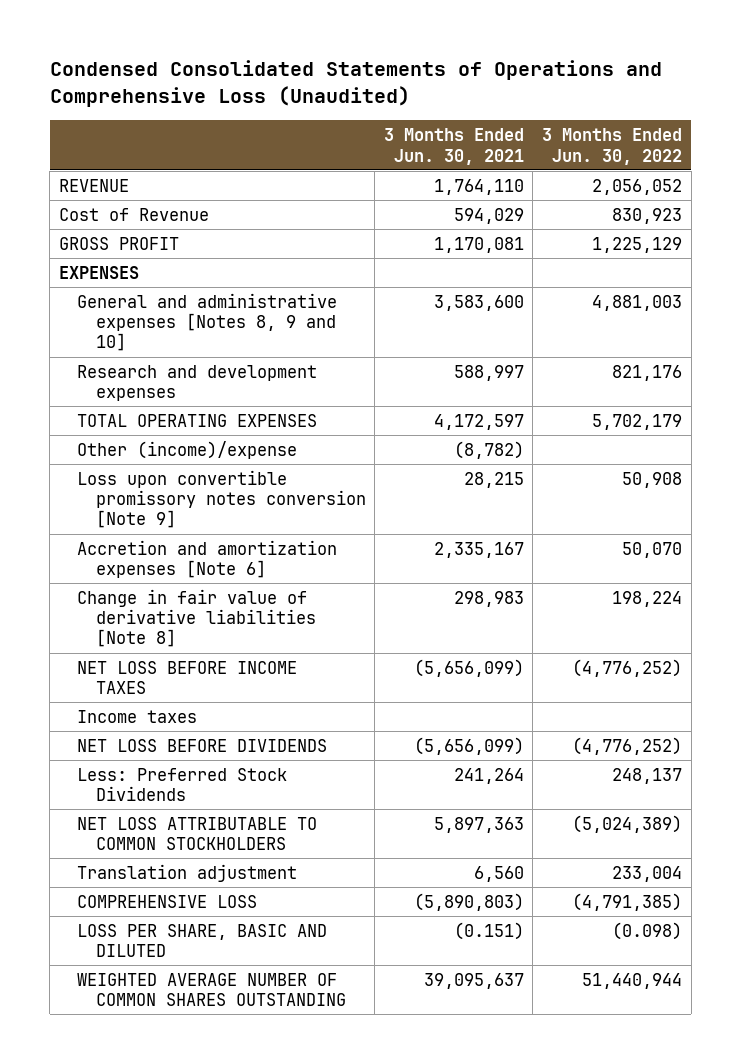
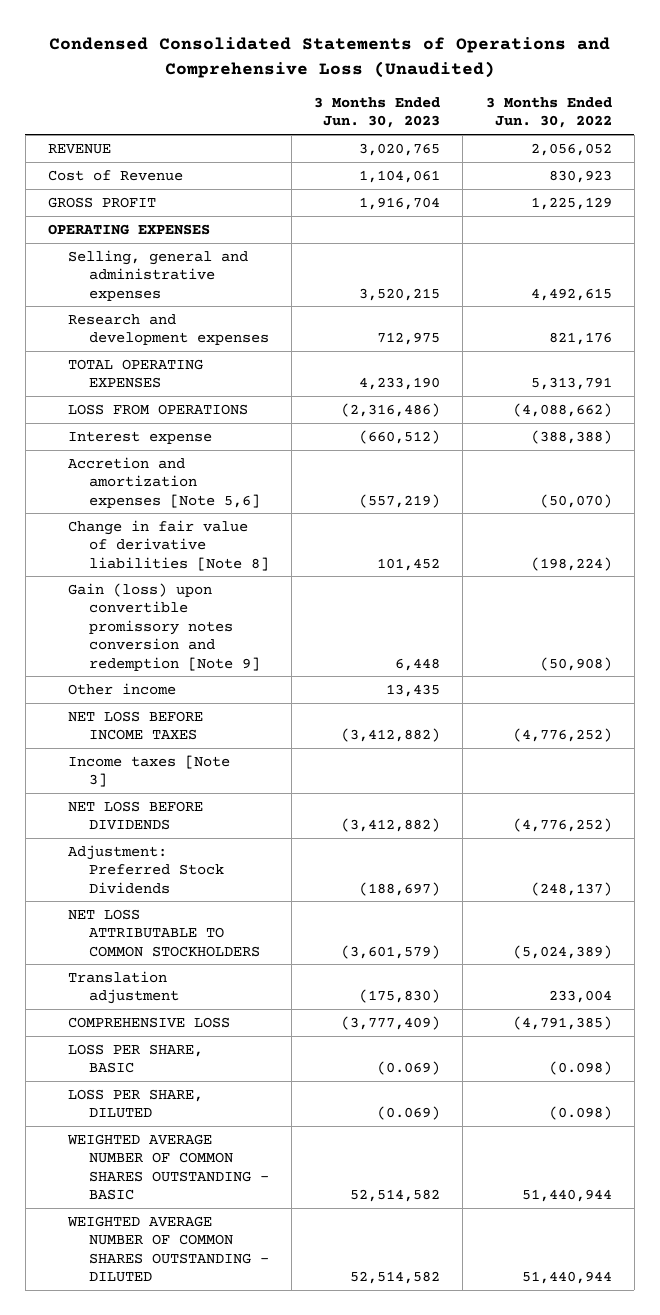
- | 3 Months Ended Jun. 30, 2021 | 3 Months Ended Jun. 30, 2022
+ | 3 Months Ended Jun. 30, 2023 | 3 Months Ended Jun. 30, 2022
- EXPENSES
- General and administrative expenses [Notes 8, 9 and 10] | 3,583,600 | 4,881,003
+ OPERATING EXPENSES
+ Selling, general and administrative expenses | 3,520,215 | 4,492,615
- TOTAL OPERATING EXPENSES | 4,172,597 | 5,702,179
- Other (income)/expense | (8,782) |
- Loss upon convertible promissory notes conversion [Note 9] | 28,215 | 50,908
- Accretion and amortization expenses [Note 6] | 2,335,167 | 50,070
- Change in fair value of derivative liabilities [Note 8] | 298,983 | 198,224
+ TOTAL OPERATING EXPENSES | 4,233,190 | 5,313,791
+ LOSS FROM OPERATIONS | (2,316,486) | (4,088,662)
+ Interest expense | (660,512) | (388,388)
+ Accretion and amortization expenses [Note 5,6] | (557,219) | (50,070)
+ Change in fair value of derivative liabilities [Note 8] | 101,452 | (198,224)
+ Gain (loss) upon convertible promissory notes conversion and redemption [Note 9] | 6,448 | (50,908)
+ Other income | 13,435 |
- Income taxes
+ Income taxes [Note 3]
- Less: Preferred Stock Dividends | 241,264 | 248,137
+ Adjustment: Preferred Stock Dividends | (188,697) | (248,137)
- LOSS PER SHARE, BASIC AND DILUTED | (0.151) | (0.098)
- WEIGHTED AVERAGE NUMBER OF COMMON SHARES OUTSTANDING | 39,095,637 | 51,440,944
+ LOSS PER SHARE, BASIC | (0.069) | (0.098)
+ LOSS PER SHARE, DILUTED | (0.069) | (0.098)
+ WEIGHTED AVERAGE NUMBER OF COMMON SHARES OUTSTANDING - BASIC | 52,514,582 | 51,440,944
+ WEIGHTED AVERAGE NUMBER OF COMMON SHARES OUTSTANDING - DILUTED | 52,514,582 | 51,440,944

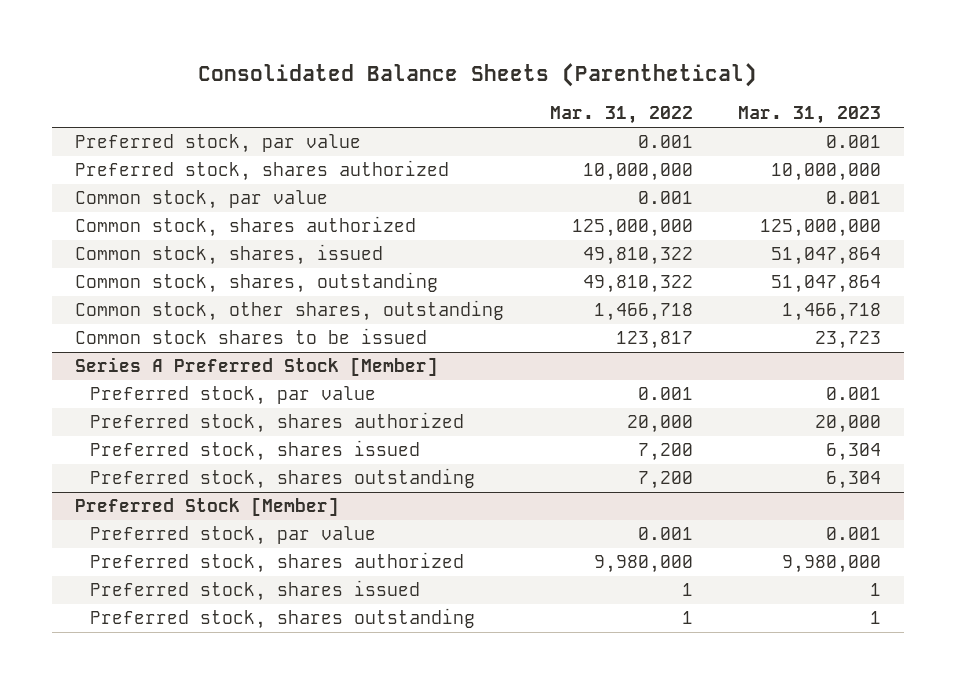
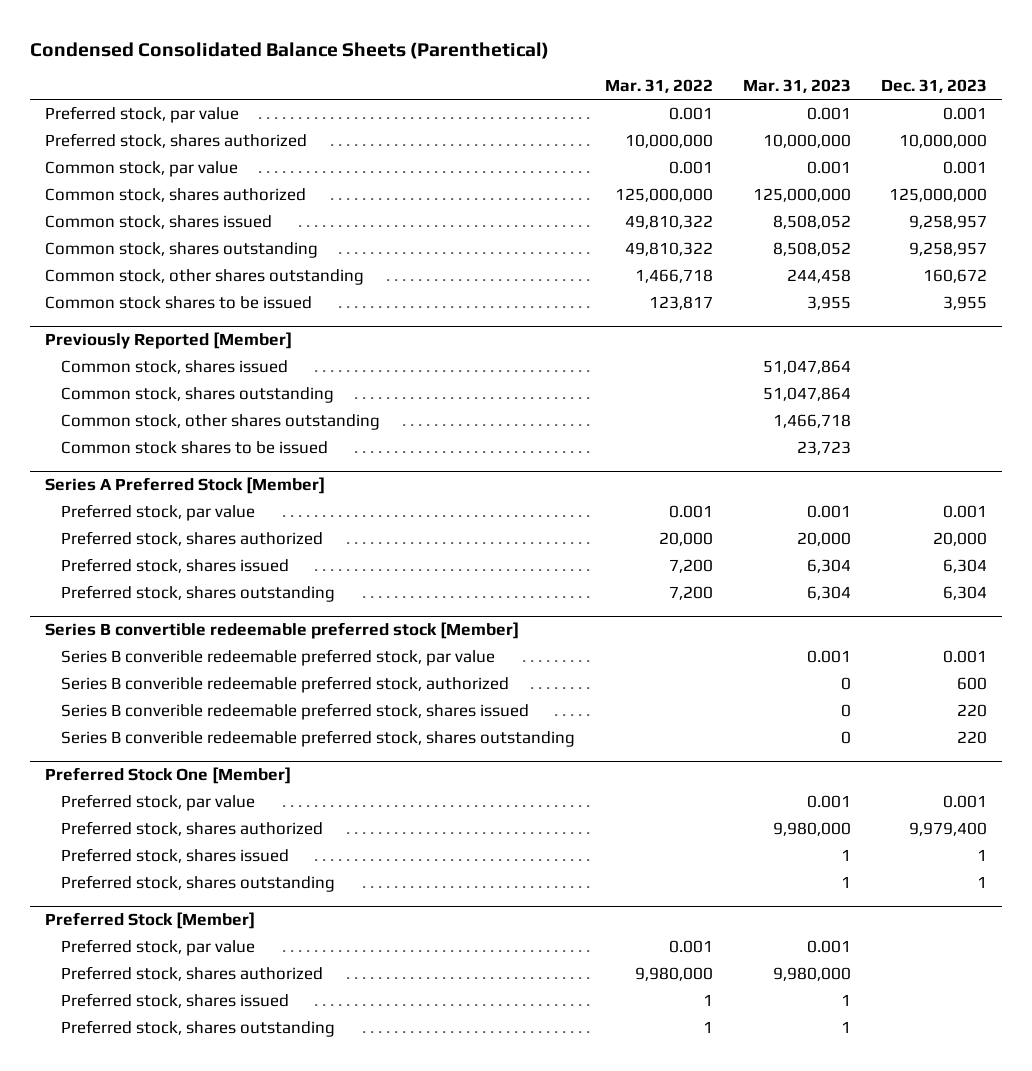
- Consolidated Balance Sheets (Parenthetical)
+ Condensed Consolidated Balance Sheets (Parenthetical)
- | Mar. 31, 2022 | Mar. 31, 2023
+ | Mar. 31, 2022 | Mar. 31, 2023 | Dec. 31, 2023
- Common stock, shares, issued | 49,810,322 | 51,047,864
- Common stock, shares, outstanding | 49,810,322 | 51,047,864
- Common stock, other shares, outstanding | 1,466,718 | 1,466,718
- Common stock shares to be issued | 123,817 | 23,723
+ Common stock, shares issued | 49,810,322 | 8,508,052 | 9,258,957
+ Common stock, shares outstanding | 49,810,322 | 8,508,052 | 9,258,957
+ Common stock, other shares outstanding | 1,466,718 | 244,458 | 160,672
+ Common stock shares to be issued | 123,817 | 3,955 | 3,955
+ Previously Reported [Member]
+ Common stock, shares issued | | 51,047,864 |
+ Common stock, shares outstanding | | 51,047,864 |
+ Common stock, other shares outstanding | | 1,466,718 |
+ Common stock shares to be issued | | 23,723 |
+ Series B convertible redeemable preferred stock [Member]
+ Series B converible redeemable preferred stock, par value | | 0.001 | 0.001
+ Series B converible redeemable preferred stock, authorized | | 0 | 600
+ Series B converible redeemable preferred stock, shares issued | | 0 | 220
+ Series B converible redeemable preferred stock, shares outstanding | | 0 | 220
+ Preferred Stock One [Member]
+ Preferred stock, par value | | 0.001 | 0.001
+ Preferred stock, shares authorized | | 9,980,000 | 9,979,400
+ Preferred stock, shares issued | | 1 | 1
+ Preferred stock, shares outstanding | | 1 | 1

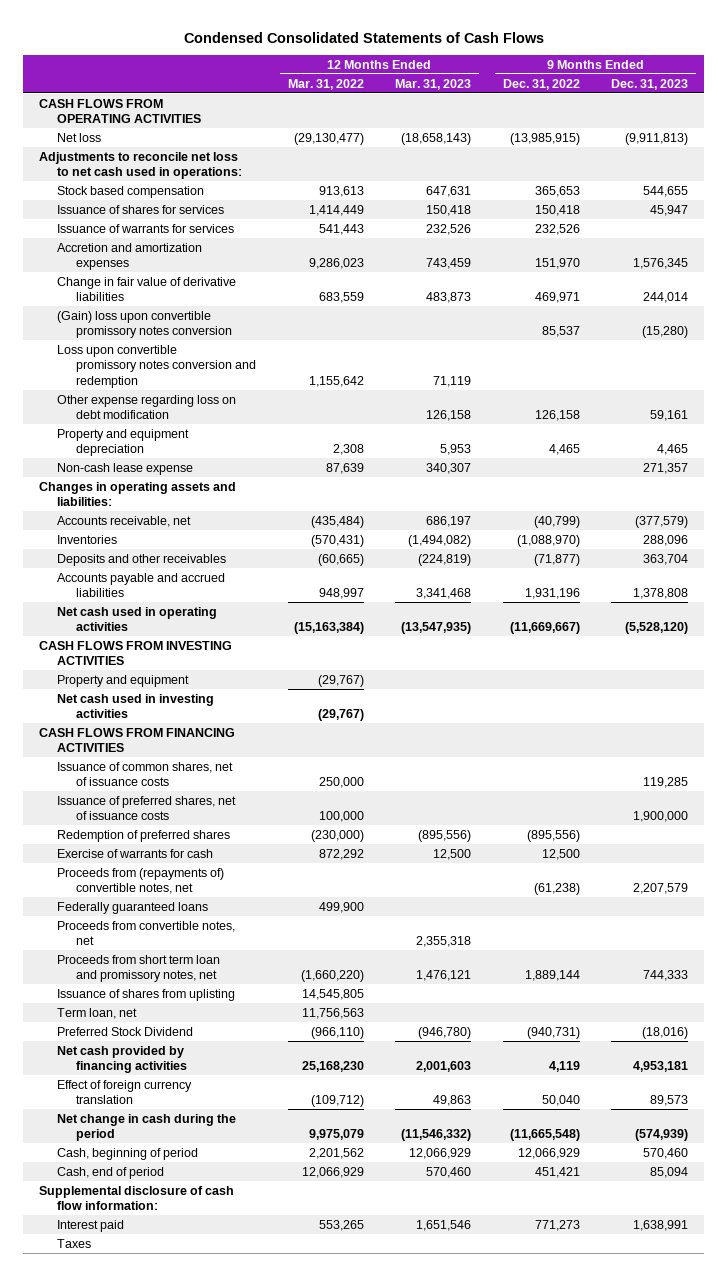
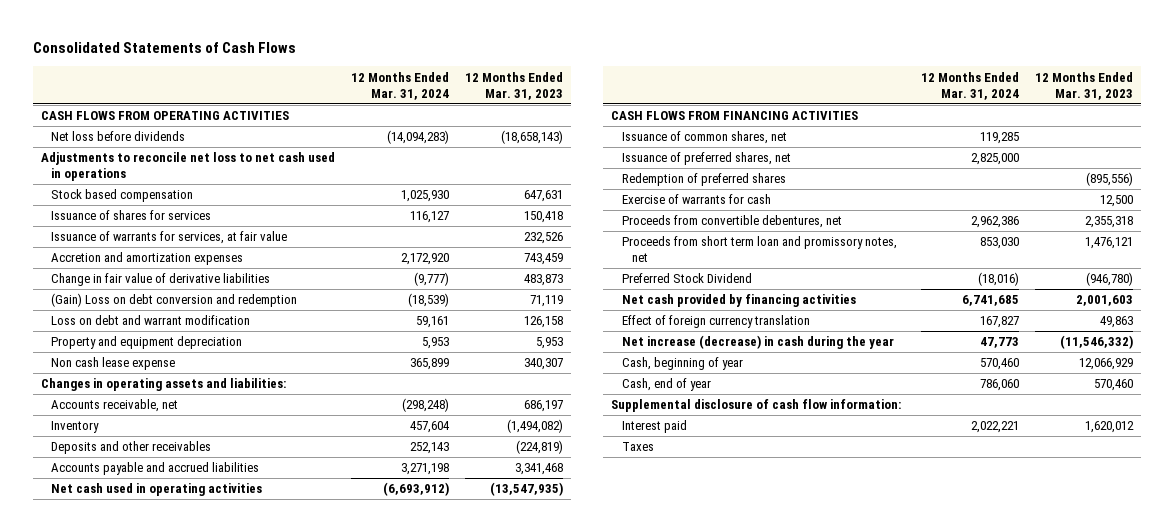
- Condensed Consolidated Statements of Cash Flows
+ Consolidated Statements of Cash Flows
- | 12 Months Ended Mar. 31, 2022 | 12 Months Ended Mar. 31, 2023 | 9 Months Ended Dec. 31, 2022 | 9 Months Ended Dec. 31, 2023
+ | 12 Months Ended Mar. 31, 2024 | 12 Months Ended Mar. 31, 2023
- Net loss | (29,130,477) | (18,658,143) | (13,985,915) | (9,911,813)
- Adjustments to reconcile net loss to net cash used in operations:
+ Net loss before dividends | (14,094,283) | (18,658,143)
+ Adjustments to reconcile net loss to net cash used in operations
- Issuance of warrants for services | 541,443 | 232,526 | 232,526 |
+ Issuance of warrants for services, at fair value | | 232,526
- (Gain) loss upon convertible promissory notes conversion | | | 85,537 | (15,280)
- Loss upon convertible promissory notes conversion and redemption | 1,155,642 | 71,119 | |
- Other expense regarding loss on debt modification | | 126,158 | 126,158 | 59,161
+ (Gain) Loss on debt conversion and redemption | (18,539) | 71,119
+ Loss on debt and warrant modification | 59,161 | 126,158
- Non-cash lease expense | 87,639 | 340,307 | | 271,357
+ Non cash lease expense | 365,899 | 340,307
- Inventories | (570,431) | (1,494,082) | (1,088,970) | 288,096
+ Inventory | 457,604 | (1,494,082)
- CASH FLOWS FROM INVESTING ACTIVITIES
- Property and equipment | (29,767) | | |
- Net cash used in investing activities | (29,767) | | |
- Issuance of common shares, net of issuance costs | 250,000 | | | 119,285
- Issuance of preferred shares, net of issuance costs | 100,000 | | | 1,900,000
+ Issuance of common shares, net | 119,285 |
+ Issuance of preferred shares, net | 2,825,000 |
- Proceeds from (repayments of) convertible notes, net | | | (61,238) | 2,207,579
- Federally guaranteed loans | 499,900 | | |
- Proceeds from convertible notes, net | | 2,355,318 | |
+ Proceeds from convertible debentures, net | 2,962,386 | 2,355,318
- Issuance of shares from uplisting | 14,545,805 | | |
- Term loan, net | 11,756,563 | | |
- Net change in cash during the period | 9,975,079 | (11,546,332) | (11,665,548) | (574,939)
- Cash, beginning of period | 2,201,562 | 12,066,929 | 12,066,929 | 570,460
- Cash, end of period | 12,066,929 | 570,460 | 451,421 | 85,094
+ Net increase (decrease) in cash during the year | 47,773 | (11,546,332)
+ Cash, beginning of year | 570,460 | 12,066,929
+ Cash, end of year | 786,060 | 570,460
- Interest paid | 553,265 | 1,651,546 | 771,273 | 1,638,991
+ Interest paid | 2,022,221 | 1,620,012

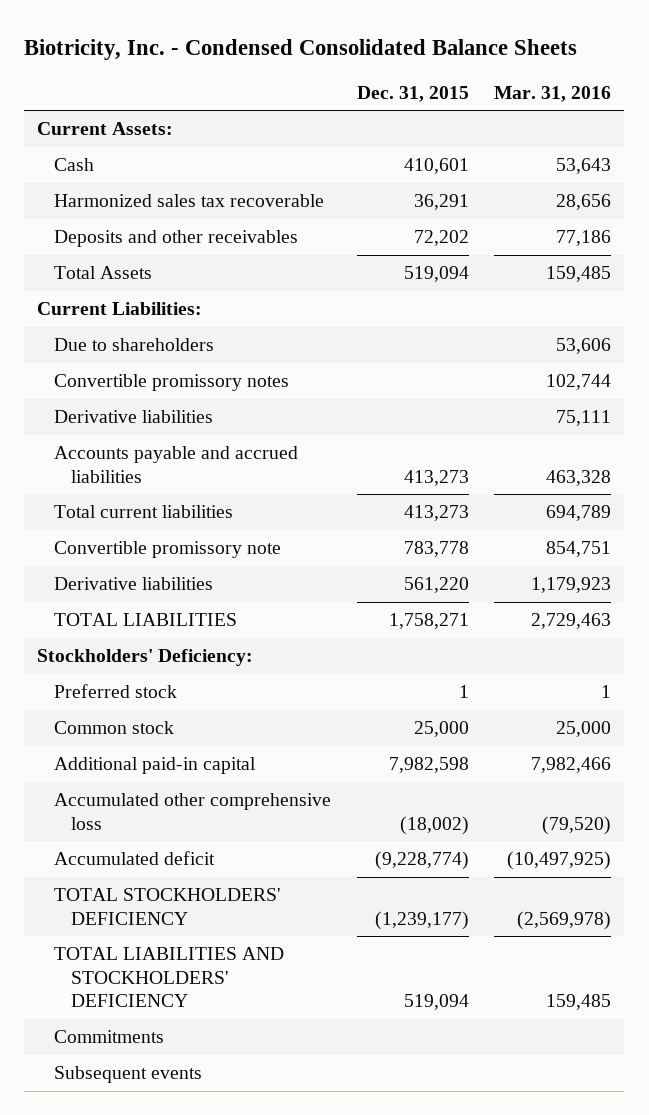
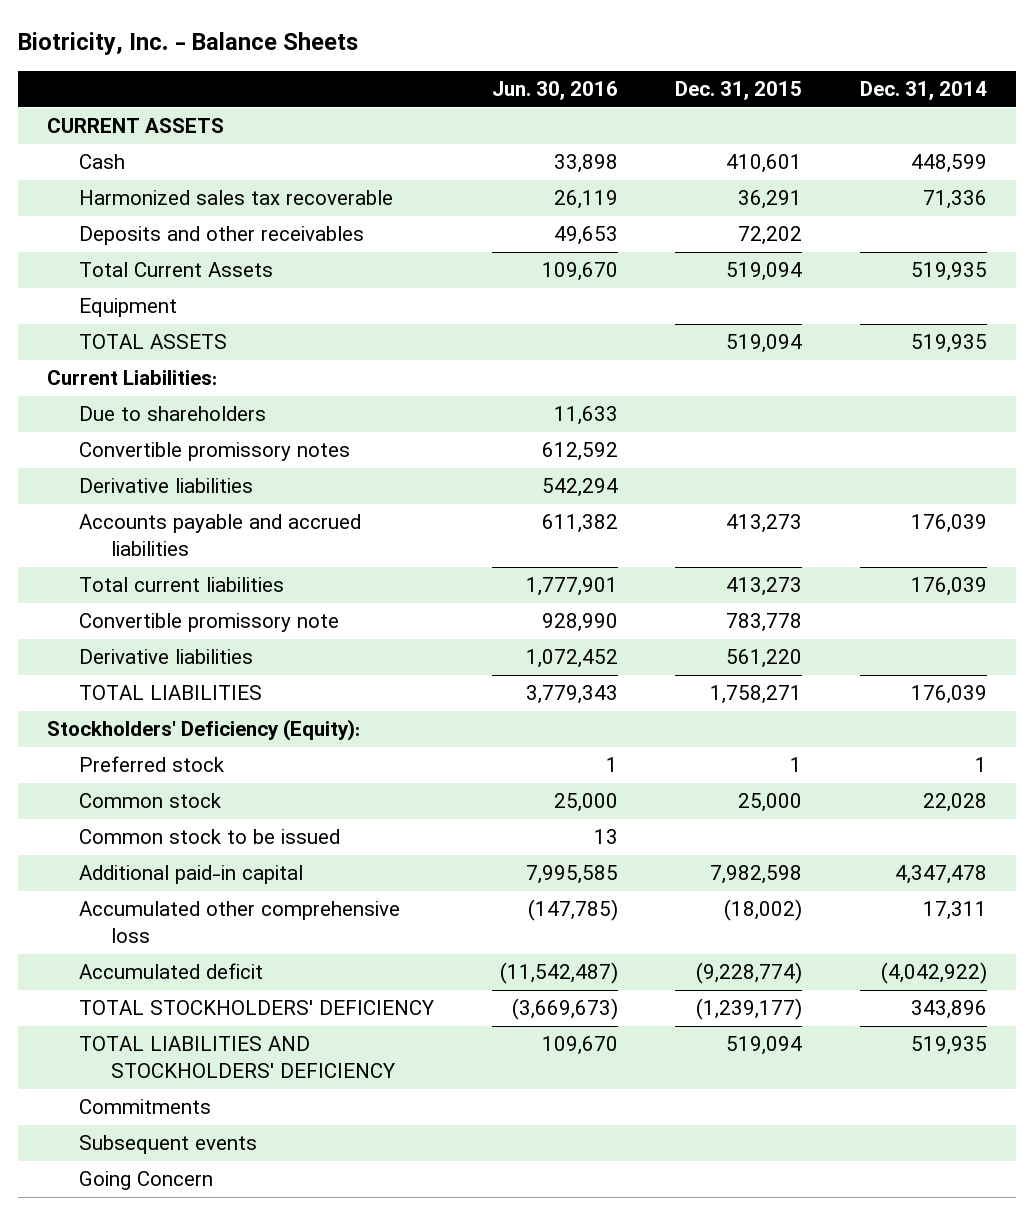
- Biotricity, Inc. - Condensed Consolidated Balance Sheets
+ Biotricity, Inc. - Balance Sheets
- | Dec. 31, 2015 | Mar. 31, 2016
+ | Jun. 30, 2016 | Dec. 31, 2015 | Dec. 31, 2014
- Current Assets:
+ CURRENT ASSETS
- Total Assets | 519,094 | 159,485
+ Total Current Assets | 109,670 | 519,094 | 519,935
+ Equipment
+ TOTAL ASSETS | | 519,094 | 519,935
- Stockholders' Deficiency:
+ Stockholders' Deficiency (Equity):
+ Common stock to be issued | 13 | |
+ Going Concern

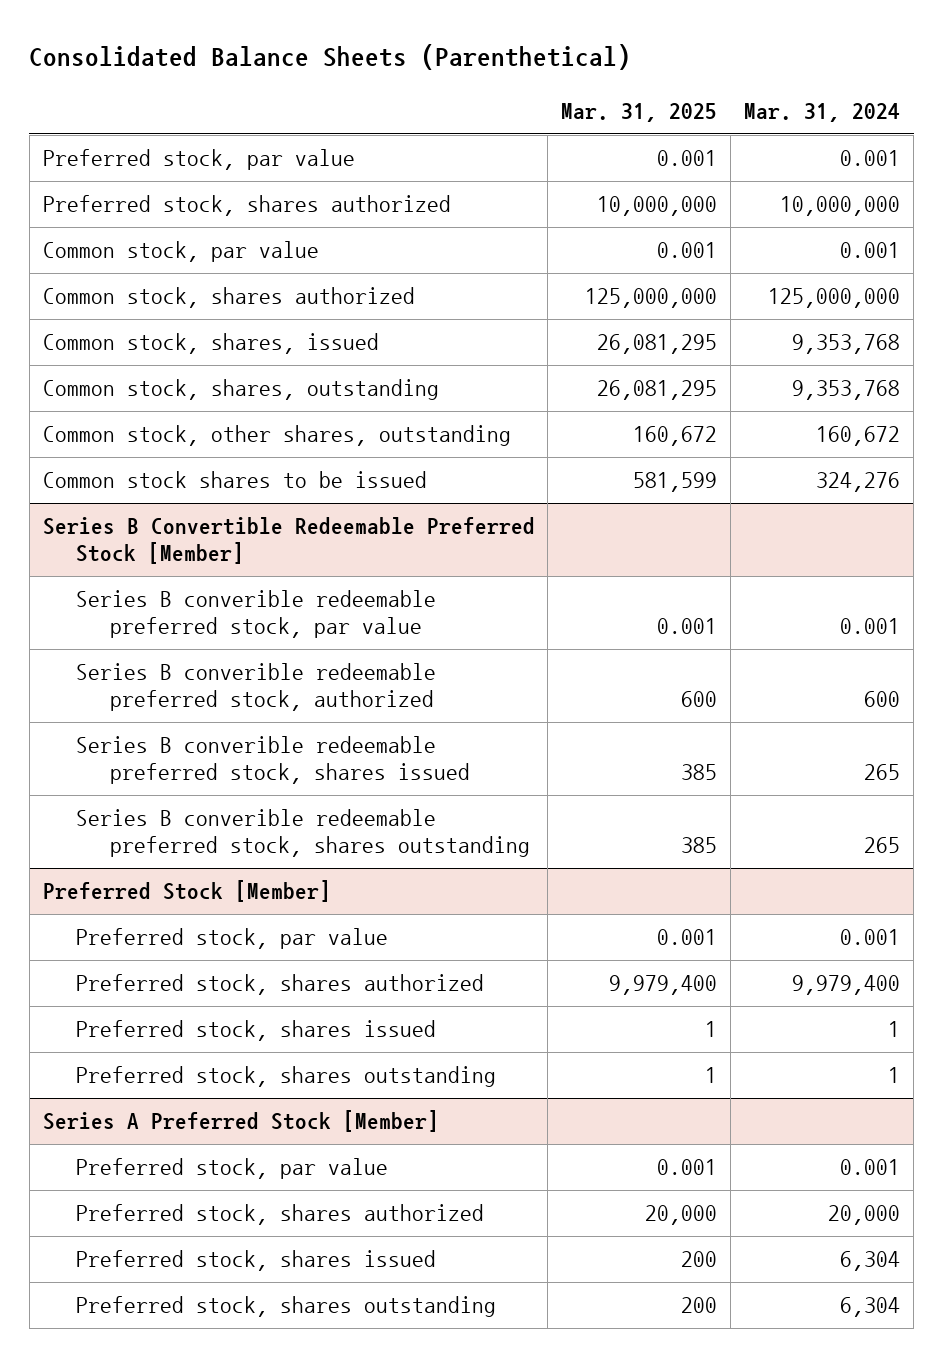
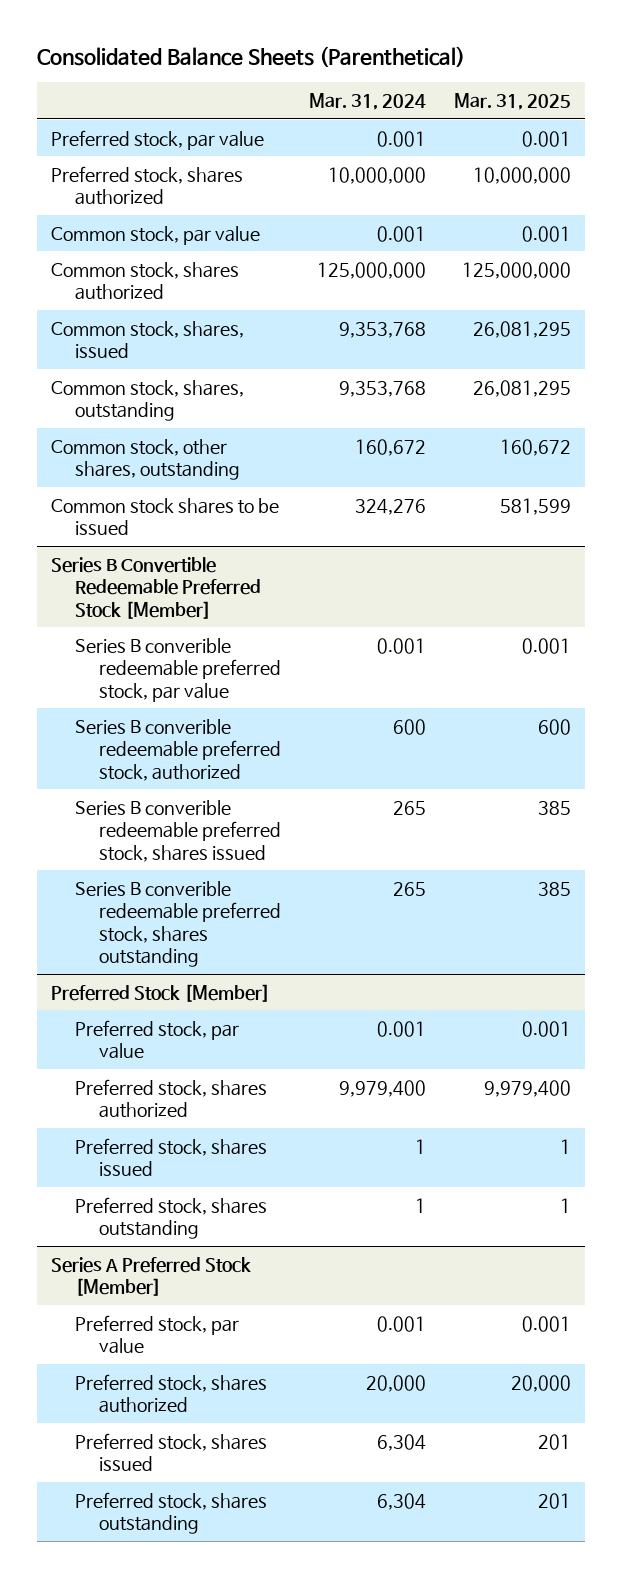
- | Mar. 31, 2025 | Mar. 31, 2024
+ | Mar. 31, 2024 | Mar. 31, 2025
@ Series A Preferred Stock [Member]
- Preferred stock, shares issued | 200 | 6,304
- Preferred stock, shares outstanding | 200 | 6,304
+ Preferred stock, shares issued | 6,304 | 201
+ Preferred stock, shares outstanding | 6,304 | 201

